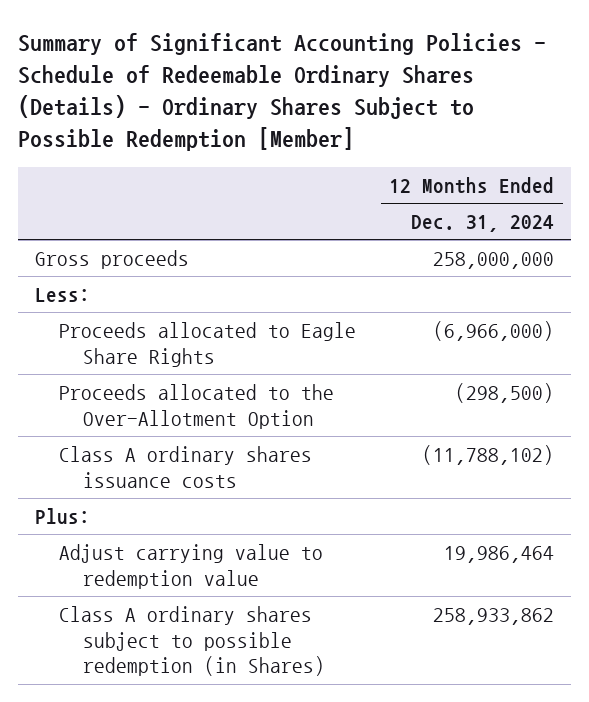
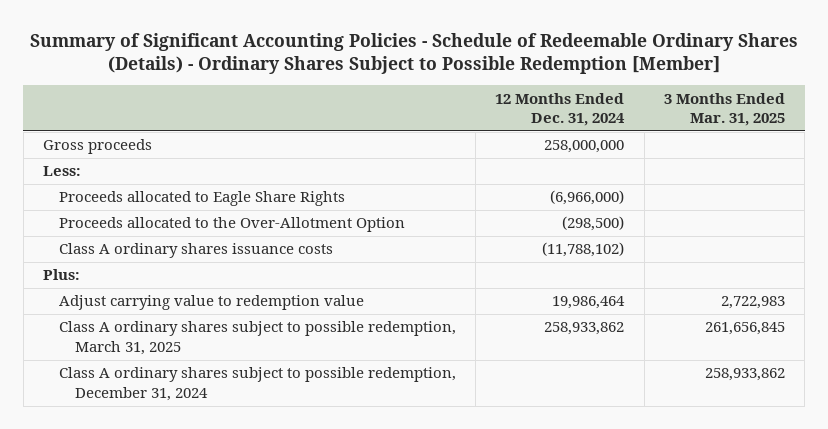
- | 12 Months Ended Dec. 31, 2024
+ | 12 Months Ended Dec. 31, 2024 | 3 Months Ended Mar. 31, 2025
- Class A ordinary shares subject to possible redemption (in Shares) | 258,933,862
+ Class A ordinary shares subject to possible redemption, March 31, 2025 | 258,933,862 | 261,656,845
+ Class A ordinary shares subject to possible redemption, December 31, 2024 | | 258,933,862

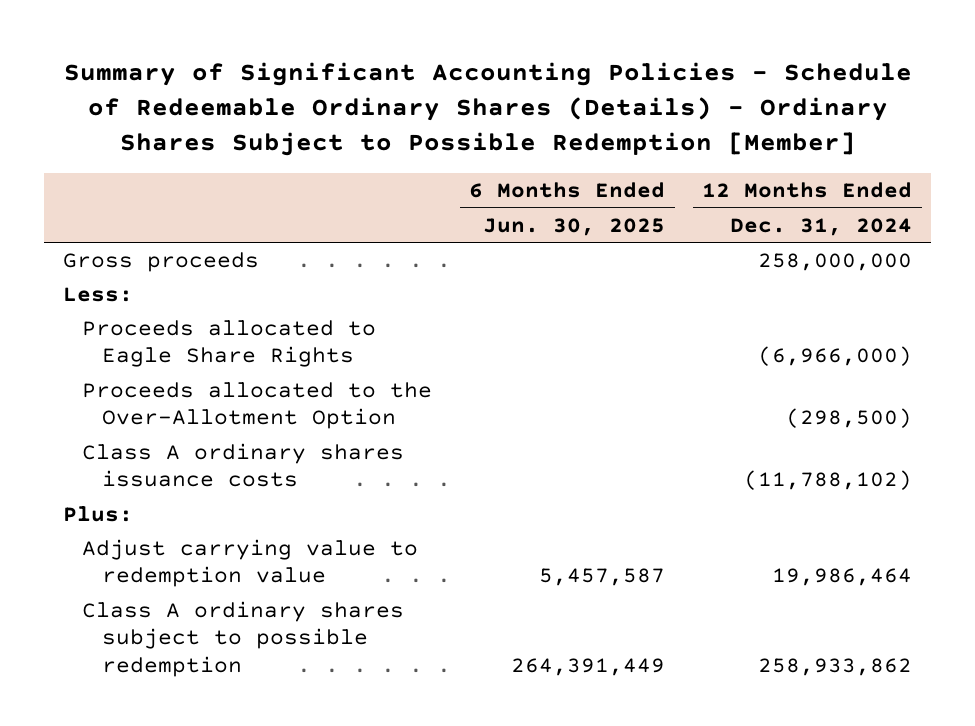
- | 12 Months Ended Dec. 31, 2024 | 3 Months Ended Mar. 31, 2025
+ | 6 Months Ended Jun. 30, 2025 | 12 Months Ended Dec. 31, 2024
- Class A ordinary shares subject to possible redemption, March 31, 2025 | 258,933,862 | 261,656,845
- Class A ordinary shares subject to possible redemption, December 31, 2024 | | 258,933,862
+ Class A ordinary shares subject to possible redemption | 264,391,449 | 258,933,862

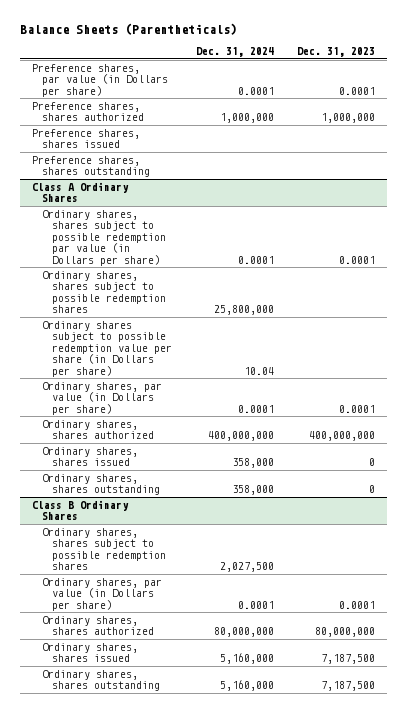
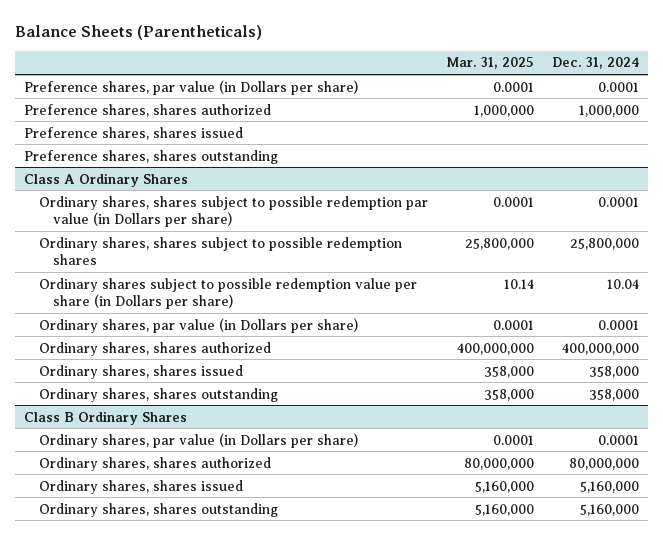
- | Dec. 31, 2024 | Dec. 31, 2023
+ | Mar. 31, 2025 | Dec. 31, 2024
@ Class B Ordinary Shares
- Ordinary shares, shares subject to possible redemption shares | 2,027,500 |

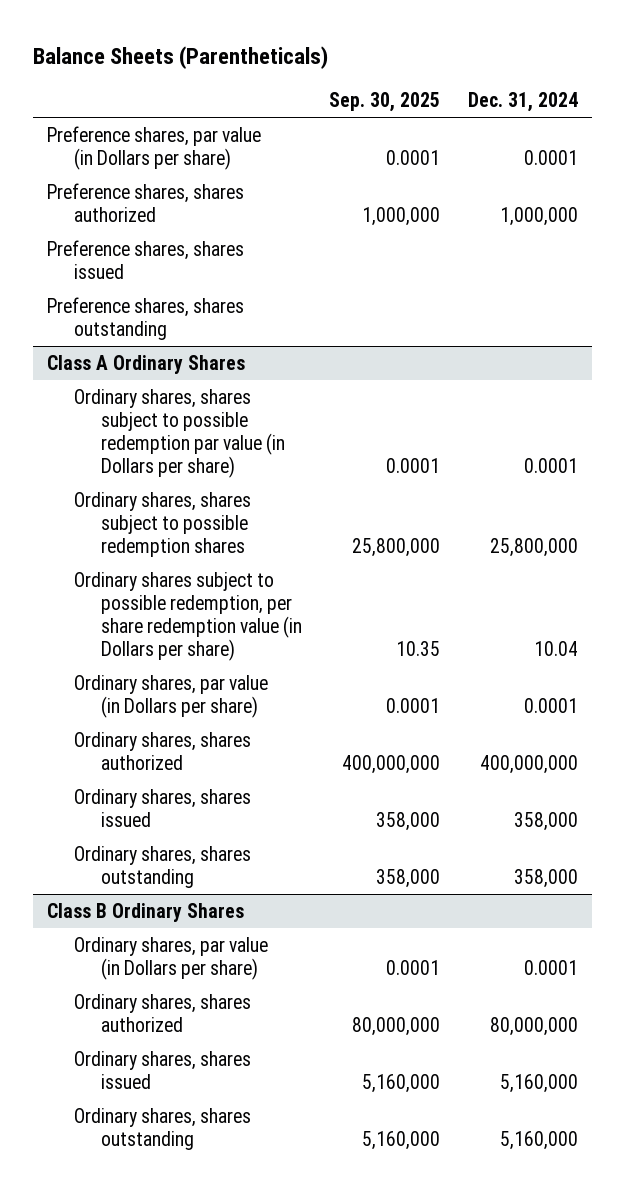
- | Mar. 31, 2025 | Dec. 31, 2024
+ | Sep. 30, 2025 | Dec. 31, 2024
@ Class A Ordinary Shares
- Ordinary shares subject to possible redemption value per share (in Dollars per share) | 10.14 | 10.04
+ Ordinary shares subject to possible redemption, per share redemption value (in Dollars per share) | 10.35 | 10.04

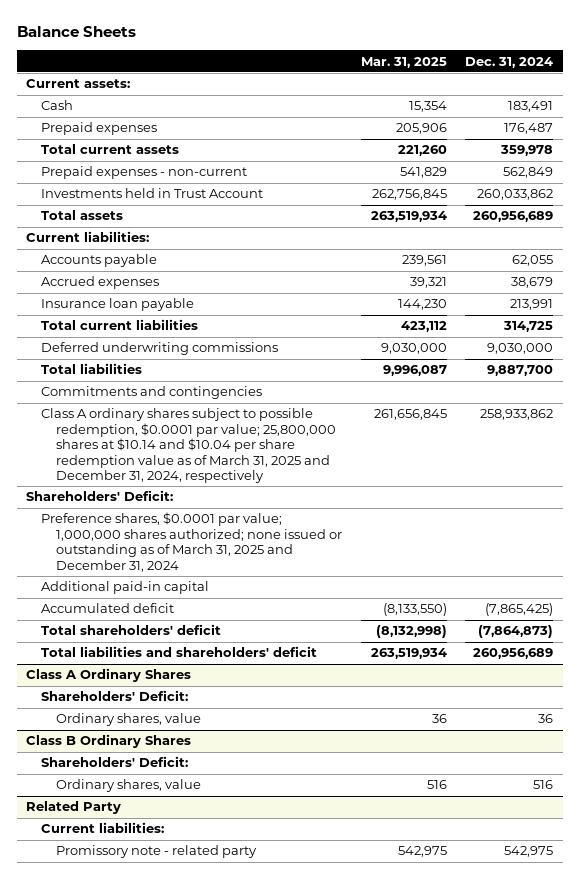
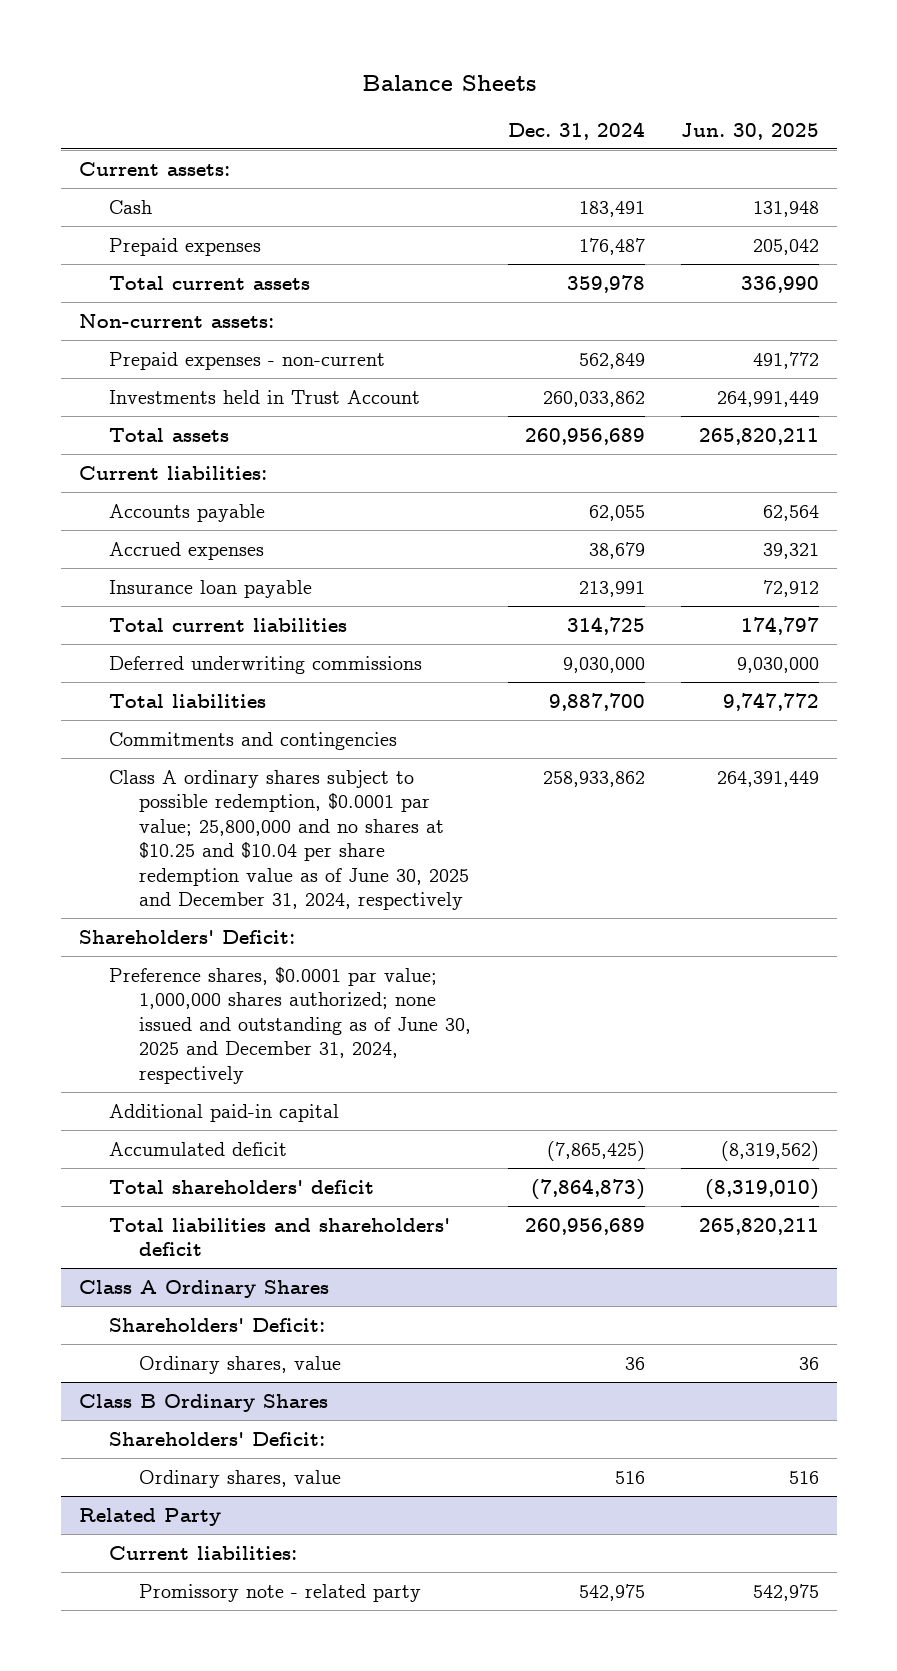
- | Mar. 31, 2025 | Dec. 31, 2024
+ | Dec. 31, 2024 | Jun. 30, 2025
+ Non-current assets:
- Class A ordinary shares subject to possible redemption, $0.0001 par value; 25,800,000 shares at $10.14 and $10.04 per share redemption value as of March 31, 2025 and December 31, 2024, respectively | 261,656,845 | 258,933,862
+ Class A ordinary shares subject to possible redemption, $0.0001 par value; 25,800,000 and no shares at $10.25 and $10.04 per share redemption value as of June 30, 2025 and December 31, 2024, respectively | 258,933,862 | 264,391,449
- Preference shares, $0.0001 par value; 1,000,000 shares authorized; none issued or outstanding as of March 31, 2025 and December 31, 2024
+ Preference shares, $0.0001 par value; 1,000,000 shares authorized; none issued and outstanding as of June 30, 2025 and December 31, 2024, respectively

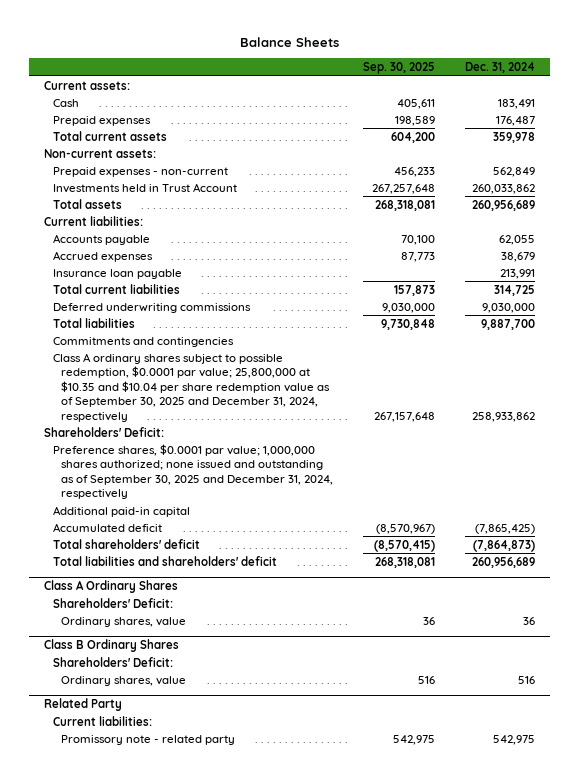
- | Dec. 31, 2024 | Jun. 30, 2025
+ | Sep. 30, 2025 | Dec. 31, 2024
- Class A ordinary shares subject to possible redemption, $0.0001 par value; 25,800,000 and no shares at $10.25 and $10.04 per share redemption value as of June 30, 2025 and December 31, 2024, respectively | 258,933,862 | 264,391,449
+ Class A ordinary shares subject to possible redemption, $0.0001 par value; 25,800,000 at $10.35 and $10.04 per share redemption value as of September 30, 2025 and December 31, 2024, respectively | 267,157,648 | 258,933,862
- Preference shares, $0.0001 par value; 1,000,000 shares authorized; none issued and outstanding as of June 30, 2025 and December 31, 2024, respectively
+ Preference shares, $0.0001 par value; 1,000,000 shares authorized; none issued and outstanding as of September 30, 2025 and December 31, 2024, respectively

